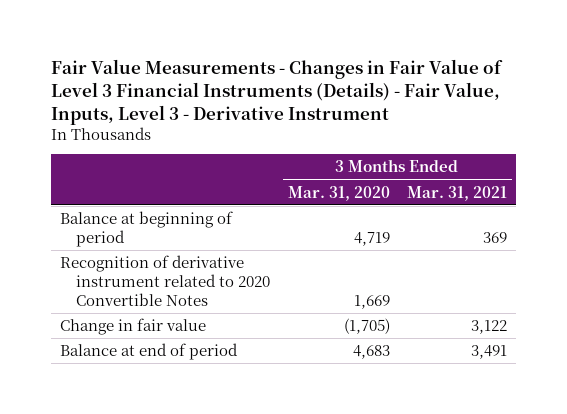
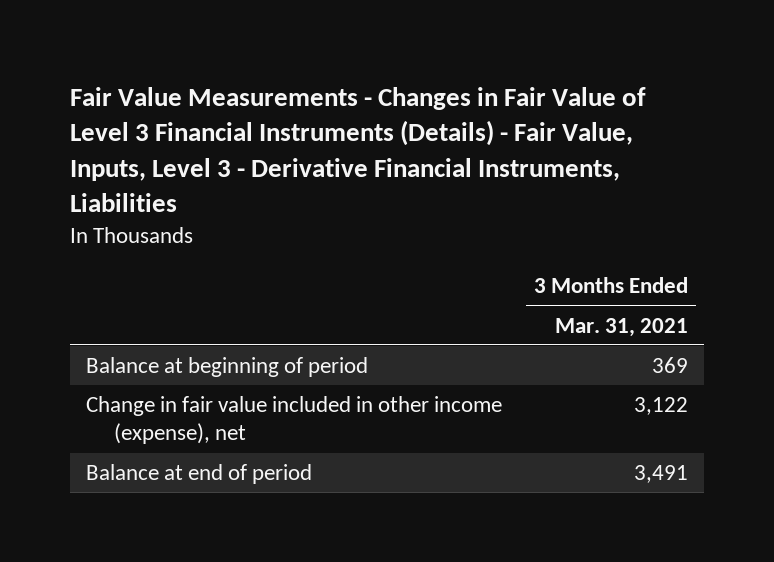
- Fair Value Measurements - Changes in Fair Value of Level 3 Financial Instruments (Details) - Fair Value, Inputs, Level 3 - Derivative Instrument
+ Fair Value Measurements - Changes in Fair Value of Level 3 Financial Instruments (Details) - Fair Value, Inputs, Level 3 - Derivative Financial Instruments, Liabilities
- | 3 Months Ended Mar. 31, 2020 | 3 Months Ended Mar. 31, 2021
+ | 3 Months Ended Mar. 31, 2021
- Recognition of derivative instrument related to 2020 Convertible Notes | 1,669 |
- Change in fair value | (1,705) | 3,122
+ Change in fair value included in other income (expense), net | 3,122

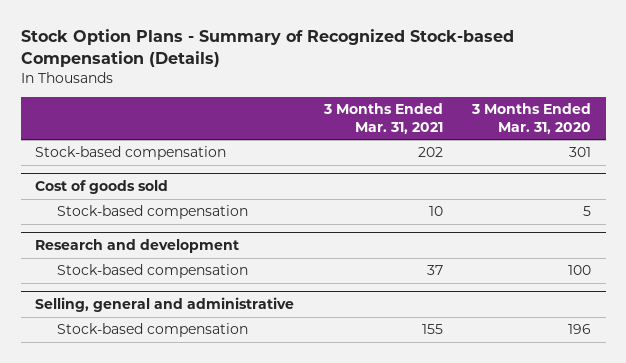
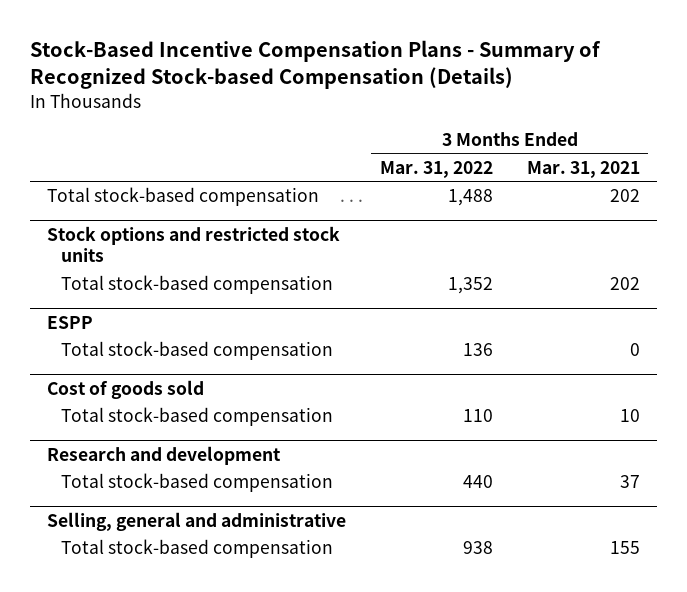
- Stock Option Plans - Summary of Recognized Stock-based Compensation (Details)
+ Stock-Based Incentive Compensation Plans - Summary of Recognized Stock-based Compensation (Details)
- | 3 Months Ended Mar. 31, 2021 | 3 Months Ended Mar. 31, 2020
+ | 3 Months Ended Mar. 31, 2022 | 3 Months Ended Mar. 31, 2021
- Stock-based compensation | 202 | 301
+ Total stock-based compensation | 1,488 | 202
+ Stock options and restricted stock units
+ Total stock-based compensation | 1,352 | 202
+ ESPP
+ Total stock-based compensation | 136 | 0
@ Cost of goods sold
- Stock-based compensation | 10 | 5
+ Total stock-based compensation | 110 | 10
@ Research and development
- Stock-based compensation | 37 | 100
+ Total stock-based compensation | 440 | 37
@ Selling, general and administrative
- Stock-based compensation | 155 | 196
+ Total stock-based compensation | 938 | 155

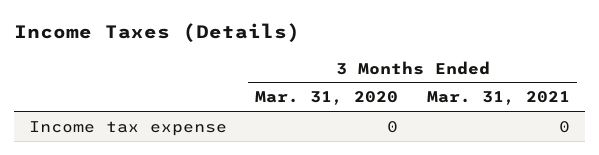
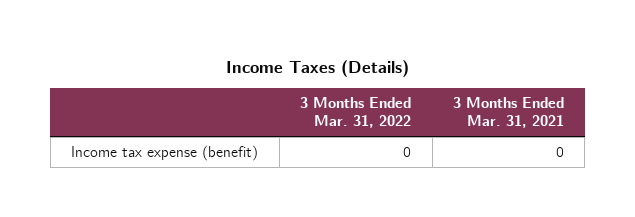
- | 3 Months Ended Mar. 31, 2020 | 3 Months Ended Mar. 31, 2021
+ | 3 Months Ended Mar. 31, 2022 | 3 Months Ended Mar. 31, 2021
- Income tax expense | 0 | 0
+ Income tax expense (benefit) | 0 | 0

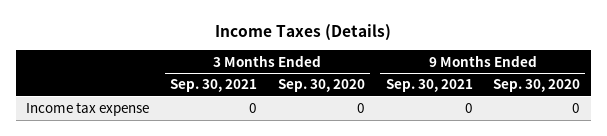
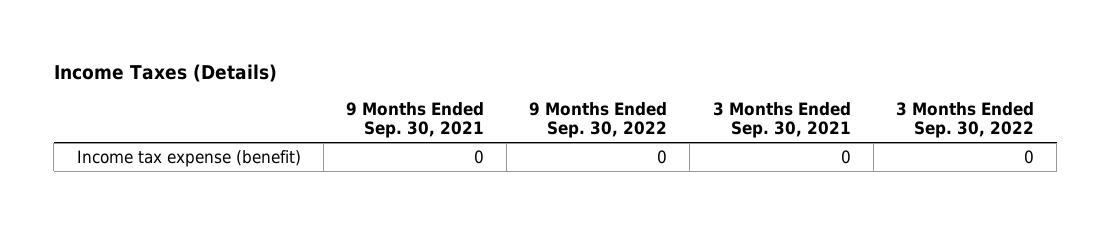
- | 3 Months Ended Sep. 30, 2021 | 3 Months Ended Sep. 30, 2020 | 9 Months Ended Sep. 30, 2021 | 9 Months Ended Sep. 30, 2020
+ | 9 Months Ended Sep. 30, 2021 | 9 Months Ended Sep. 30, 2022 | 3 Months Ended Sep. 30, 2021 | 3 Months Ended Sep. 30, 2022
- Income tax expense | 0 | 0 | 0 | 0
+ Income tax expense (benefit) | 0 | 0 | 0 | 0

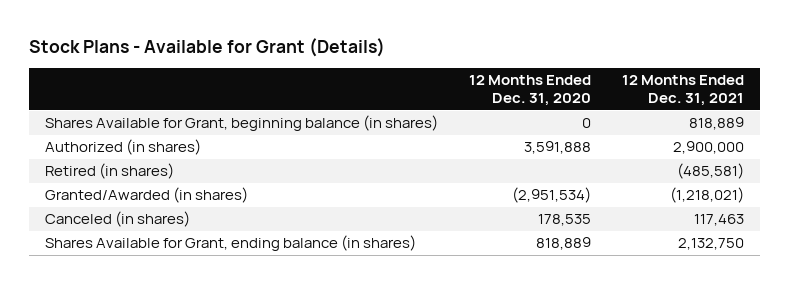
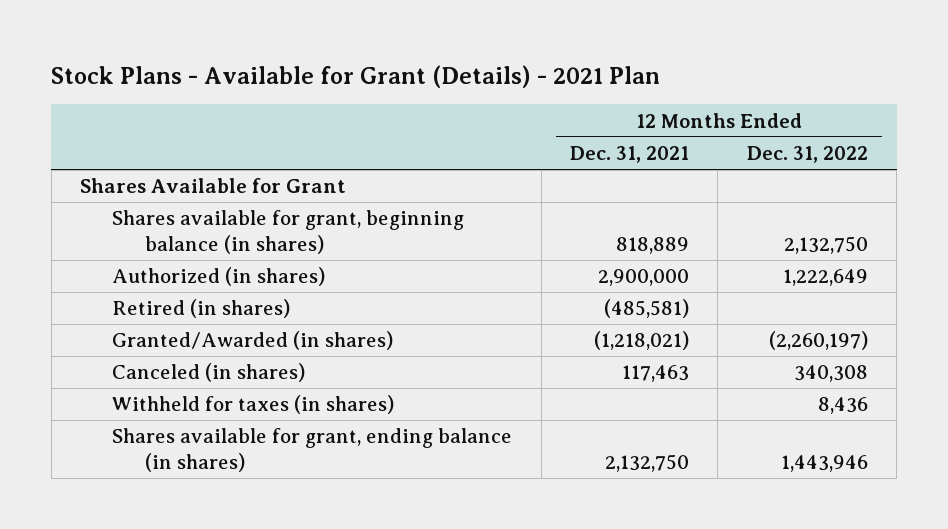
- Stock Plans - Available for Grant (Details)
+ Stock Plans - Available for Grant (Details) - 2021 Plan
- | 12 Months Ended Dec. 31, 2020 | 12 Months Ended Dec. 31, 2021
+ | 12 Months Ended Dec. 31, 2021 | 12 Months Ended Dec. 31, 2022
- Shares Available for Grant, beginning balance (in shares) | 0 | 818,889
+ Shares Available for Grant
+ Shares available for grant, beginning balance (in shares) | 818,889 | 2,132,750
- Shares Available for Grant, ending balance (in shares) | 818,889 | 2,132,750
+ Withheld for taxes (in shares) | | 8,436
+ Shares available for grant, ending balance (in shares) | 2,132,750 | 1,443,946

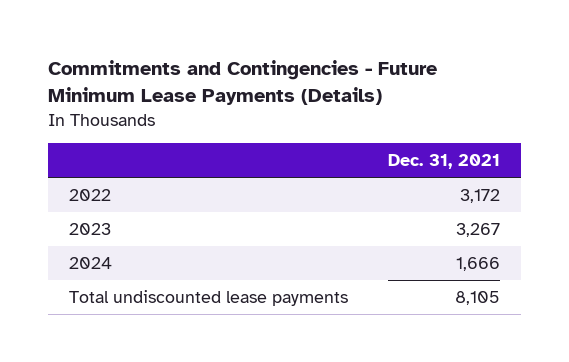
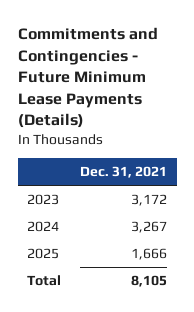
- 2022 | 3,172
- 2023 | 3,267
- 2024 | 1,666
- Total undiscounted lease payments | 8,105
+ 2023 | 3,172
+ 2024 | 3,267
+ 2025 | 1,666
+ Total | 8,105

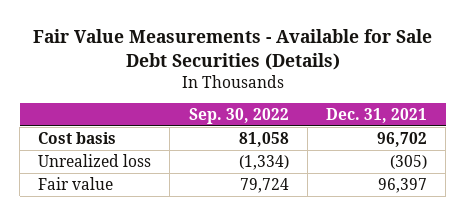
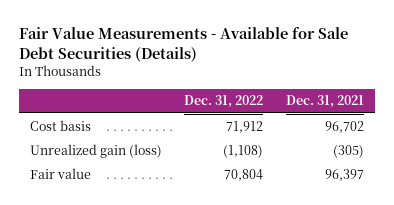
- | Sep. 30, 2022 | Dec. 31, 2021
+ | Dec. 31, 2022 | Dec. 31, 2021
- Unrealized loss | (1,334) | (305)
+ Unrealized gain (loss) | (1,108) | (305)

